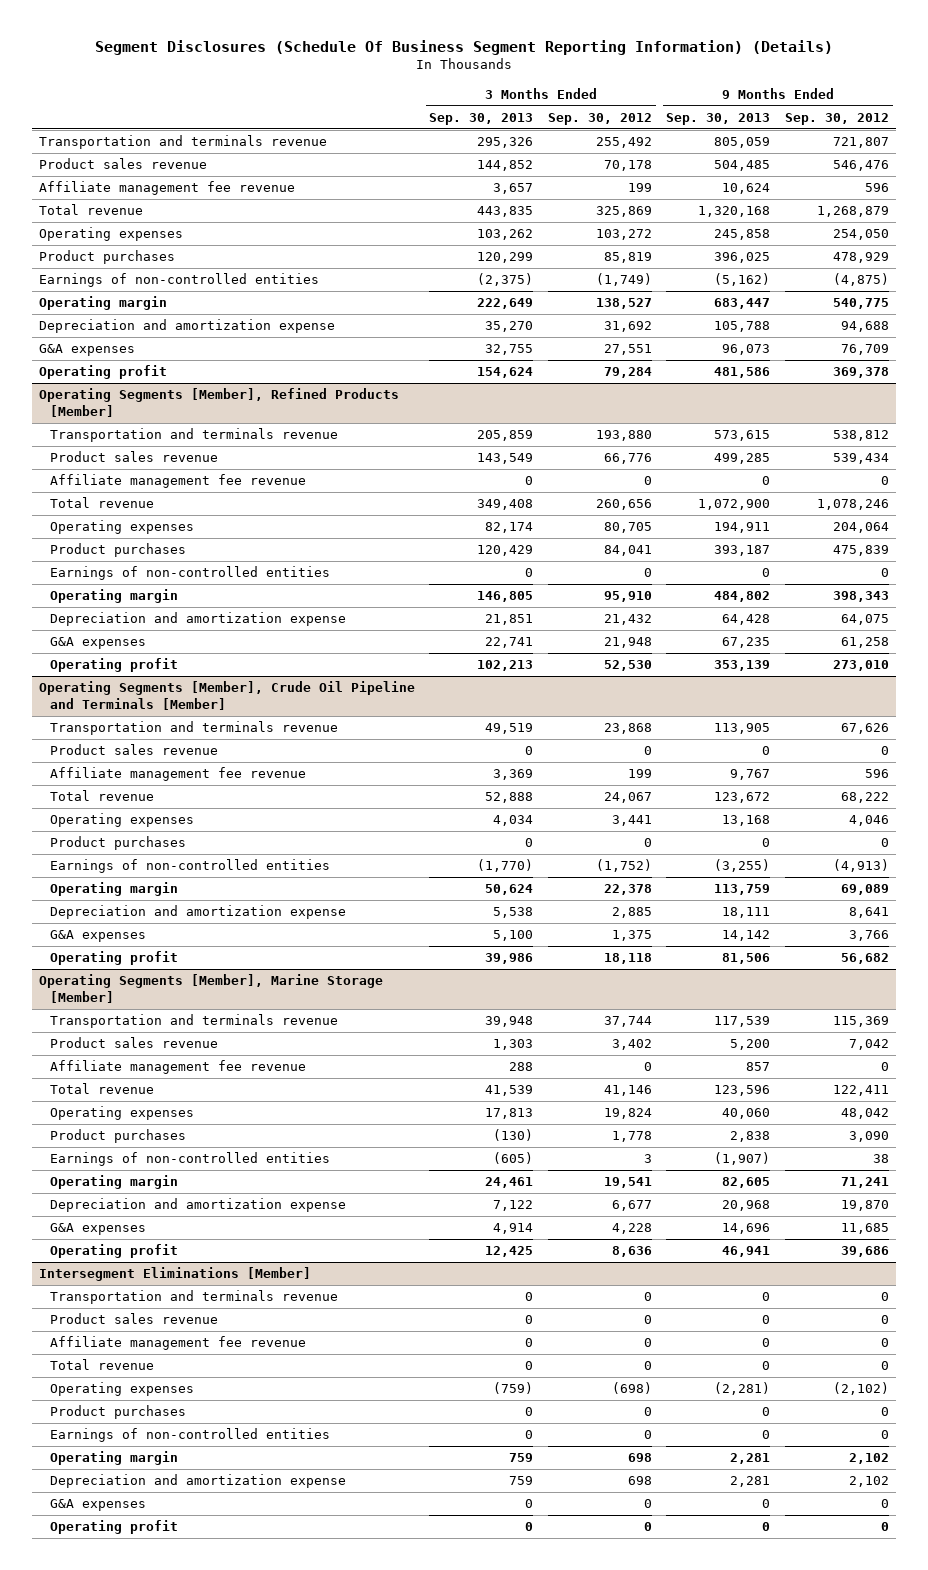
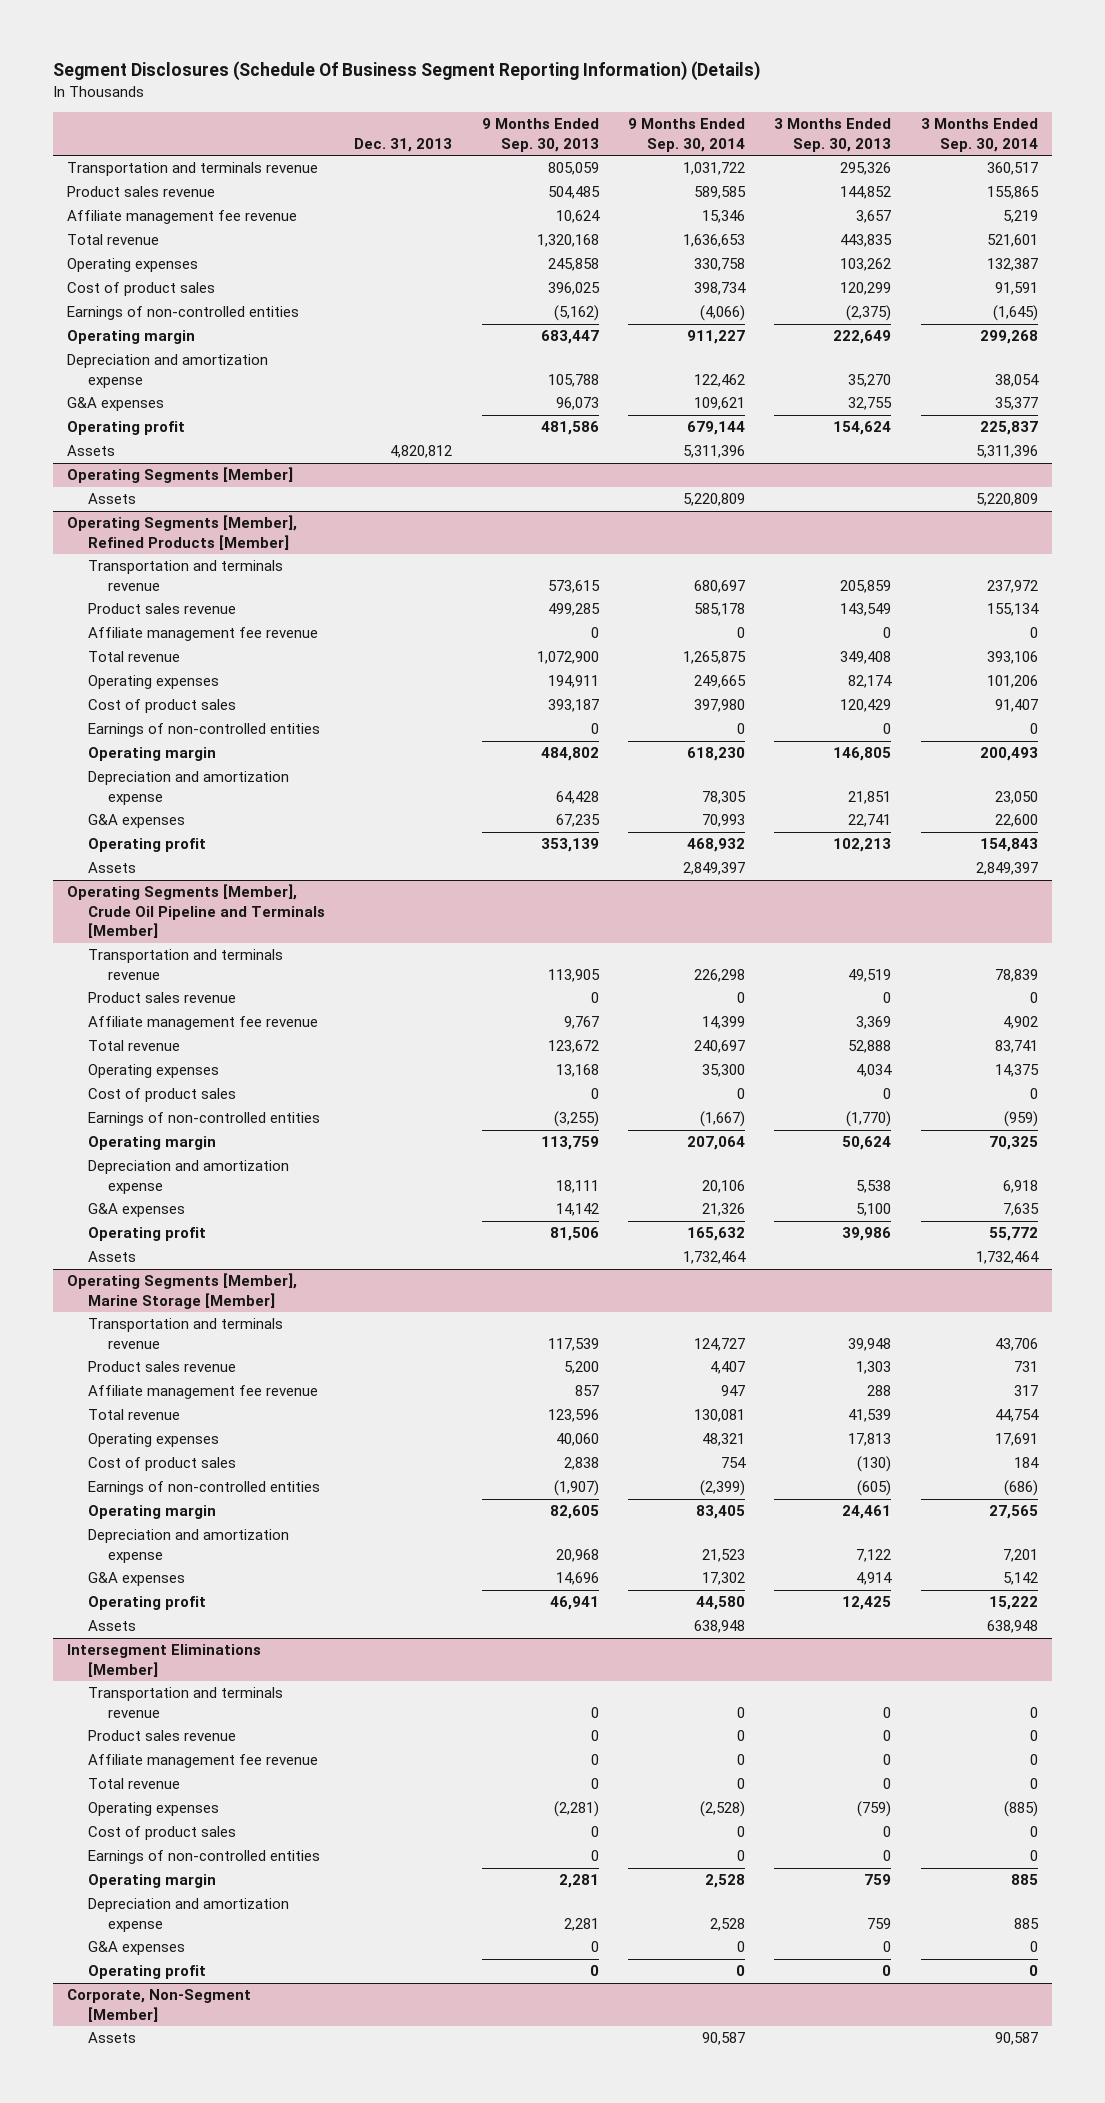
- | 3 Months Ended Sep. 30, 2013 | 3 Months Ended Sep. 30, 2012 | 9 Months Ended Sep. 30, 2013 | 9 Months Ended Sep. 30, 2012
+ | Dec. 31, 2013 | 9 Months Ended Sep. 30, 2013 | 9 Months Ended Sep. 30, 2014 | 3 Months Ended Sep. 30, 2013 | 3 Months Ended Sep. 30, 2014
- Product purchases | 120,299 | 85,819 | 396,025 | 478,929
+ Cost of product sales | | 396,025 | 398,734 | 120,299 | 91,591
+ Assets | 4,820,812 | | 5,311,396 | | 5,311,396
+ Operating Segments [Member]
+ Assets | | | 5,220,809 | | 5,220,809
@ Operating Segments [Member], Refined Products [Member]
- Product purchases | 120,429 | 84,041 | 393,187 | 475,839
+ Cost of product sales | | 393,187 | 397,980 | 120,429 | 91,407
+ Assets | | | 2,849,397 | | 2,849,397
@ Operating Segments [Member], Crude Oil Pipeline and Terminals [Member]
- Product purchases | 0 | 0 | 0 | 0
+ Cost of product sales | | 0 | 0 | 0 | 0
+ Assets | | | 1,732,464 | | 1,732,464
@ Operating Segments [Member], Marine Storage [Member]
- Product purchases | (130) | 1,778 | 2,838 | 3,090
+ Cost of product sales | | 2,838 | 754 | (130) | 184
+ Assets | | | 638,948 | | 638,948
@ Intersegment Eliminations [Member]
- Product purchases | 0 | 0 | 0 | 0
+ Cost of product sales | | 0 | 0 | 0 | 0
+ Corporate, Non-Segment [Member]
+ Assets | | | 90,587 | | 90,587

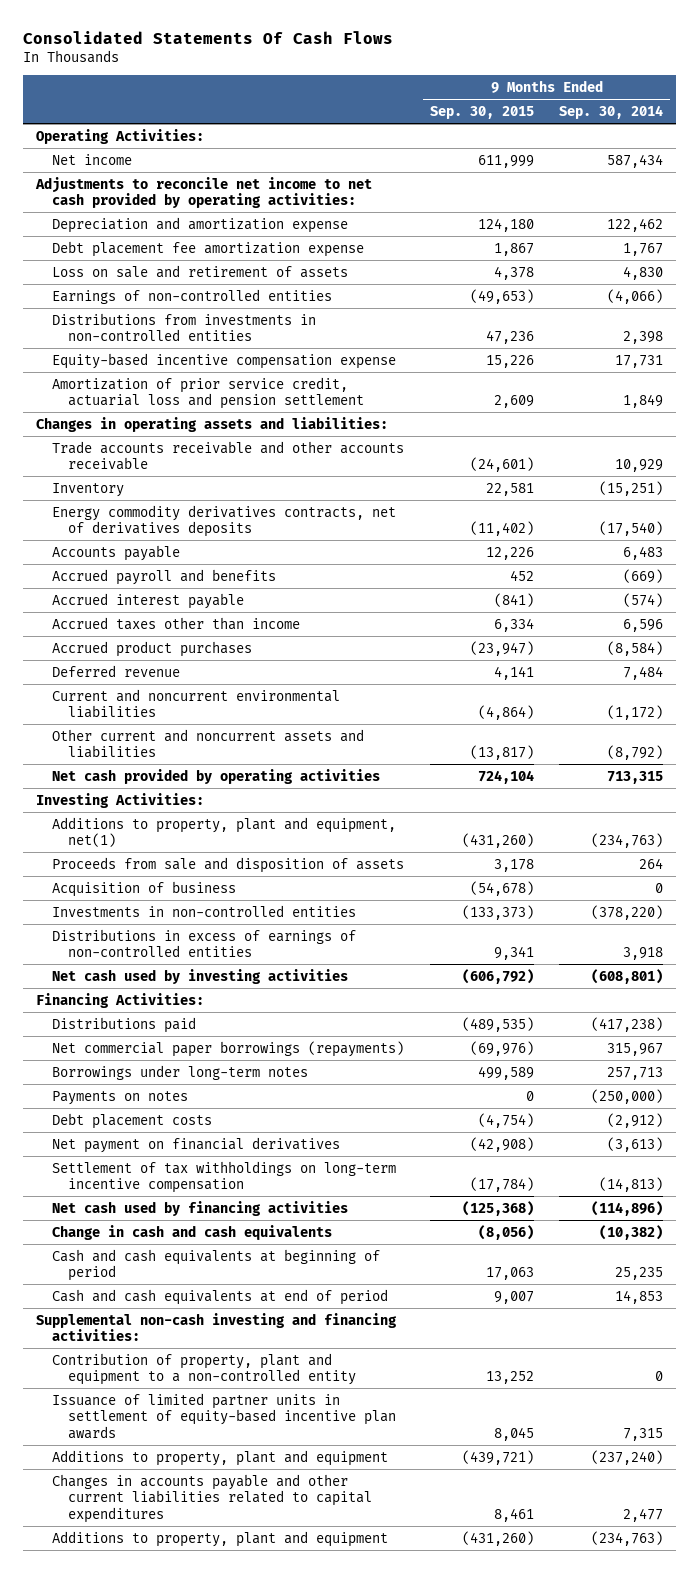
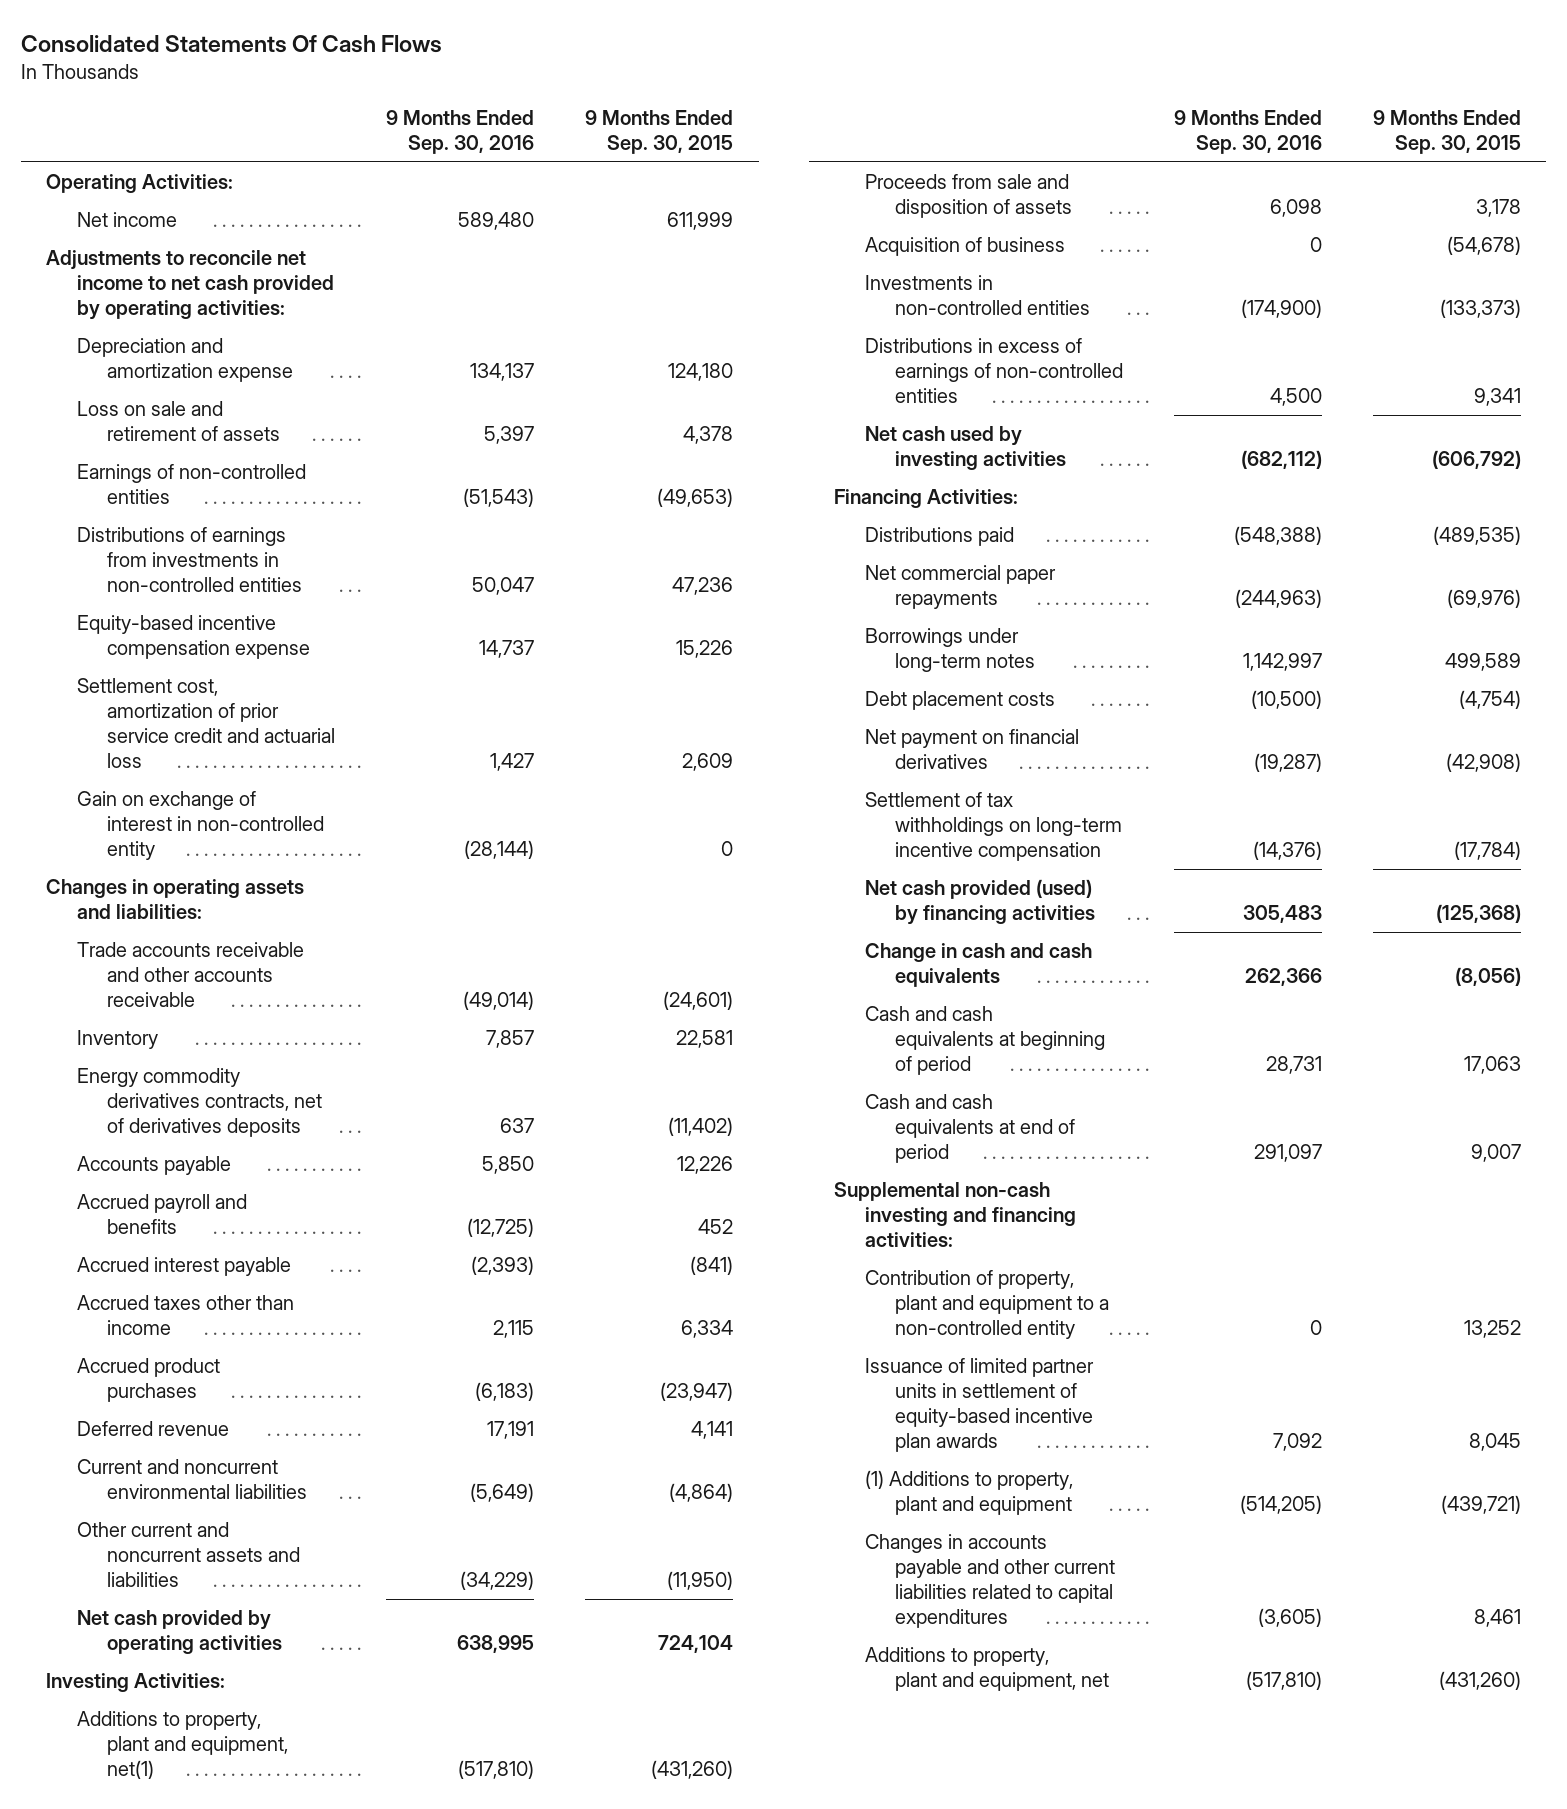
- | 9 Months Ended Sep. 30, 2015 | 9 Months Ended Sep. 30, 2014
+ | 9 Months Ended Sep. 30, 2016 | 9 Months Ended Sep. 30, 2015
- Debt placement fee amortization expense | 1,867 | 1,767
- Distributions from investments in non-controlled entities | 47,236 | 2,398
+ Distributions of earnings from investments in non-controlled entities | 50,047 | 47,236
- Amortization of prior service credit, actuarial loss and pension settlement | 2,609 | 1,849
+ Settlement cost, amortization of prior service credit and actuarial loss | 1,427 | 2,609
+ Gain on exchange of interest in non-controlled entity | (28,144) | 0
- Other current and noncurrent assets and liabilities | (13,817) | (8,792)
+ Other current and noncurrent assets and liabilities | (34,229) | (11,950)
- Net commercial paper borrowings (repayments) | (69,976) | 315,967
+ Net commercial paper repayments | (244,963) | (69,976)
- Payments on notes | 0 | (250,000)
- Net cash used by financing activities | (125,368) | (114,896)
+ Net cash provided (used) by financing activities | 305,483 | (125,368)
- Additions to property, plant and equipment | (439,721) | (237,240)
+ (1) Additions to property, plant and equipment | (514,205) | (439,721)
- Additions to property, plant and equipment | (431,260) | (234,763)
+ Additions to property, plant and equipment, net | (517,810) | (431,260)

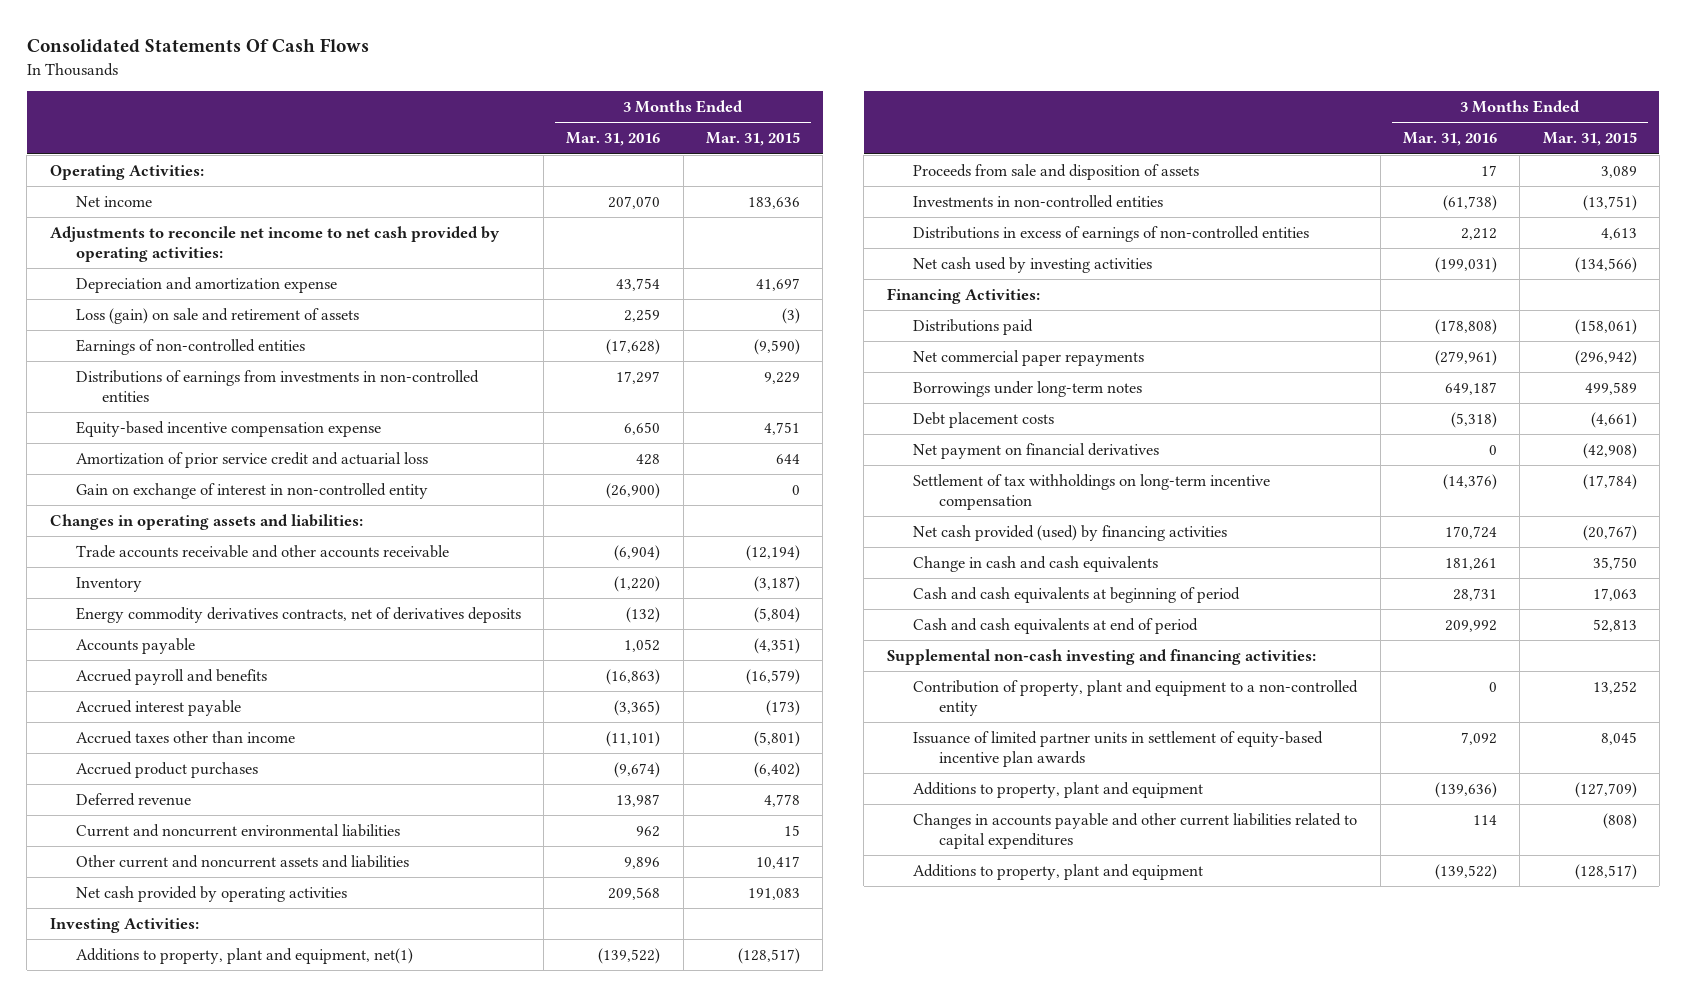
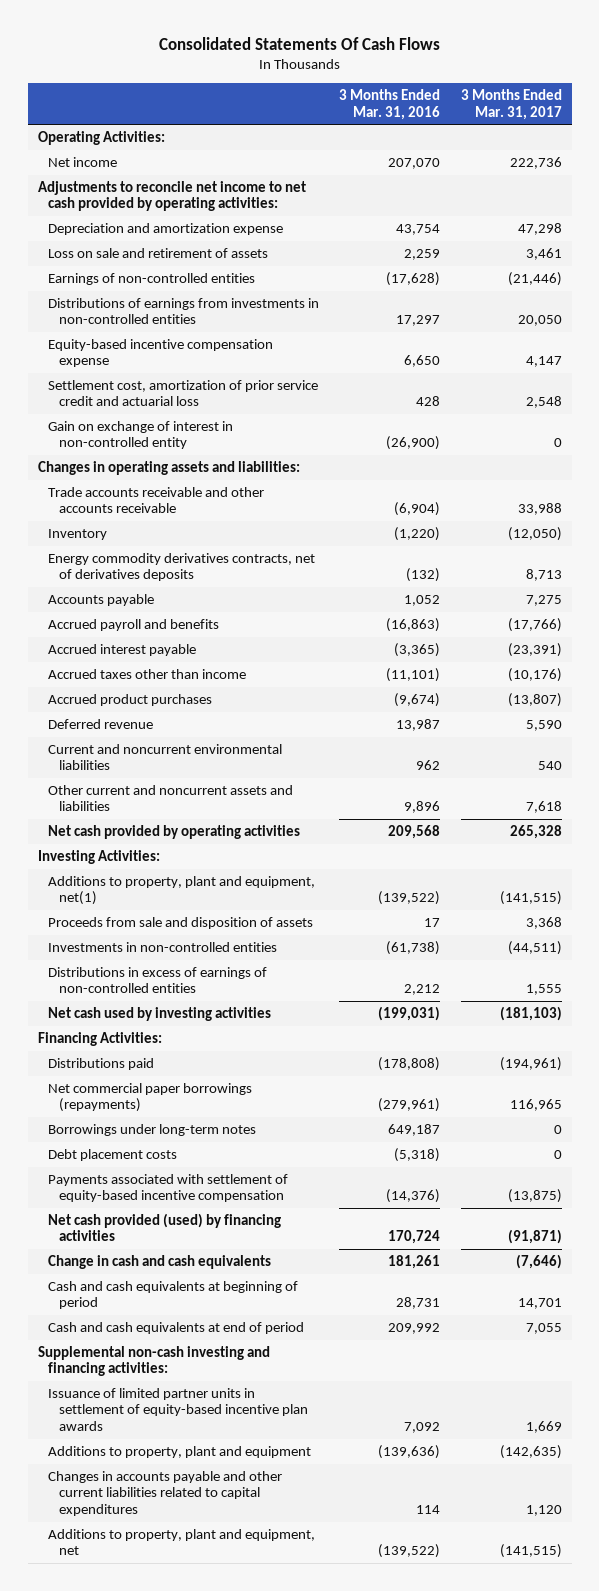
- | 3 Months Ended Mar. 31, 2016 | 3 Months Ended Mar. 31, 2015
+ | 3 Months Ended Mar. 31, 2016 | 3 Months Ended Mar. 31, 2017
- Loss (gain) on sale and retirement of assets | 2,259 | (3)
+ Loss on sale and retirement of assets | 2,259 | 3,461
- Amortization of prior service credit and actuarial loss | 428 | 644
+ Settlement cost, amortization of prior service credit and actuarial loss | 428 | 2,548
- Net commercial paper repayments | (279,961) | (296,942)
+ Net commercial paper borrowings (repayments) | (279,961) | 116,965
- Net payment on financial derivatives | 0 | (42,908)
- Settlement of tax withholdings on long-term incentive compensation | (14,376) | (17,784)
+ Payments associated with settlement of equity-based incentive compensation | (14,376) | (13,875)
- Contribution of property, plant and equipment to a non-controlled entity | 0 | 13,252
- Additions to property, plant and equipment | (139,522) | (128,517)
+ Additions to property, plant and equipment, net | (139,522) | (141,515)

